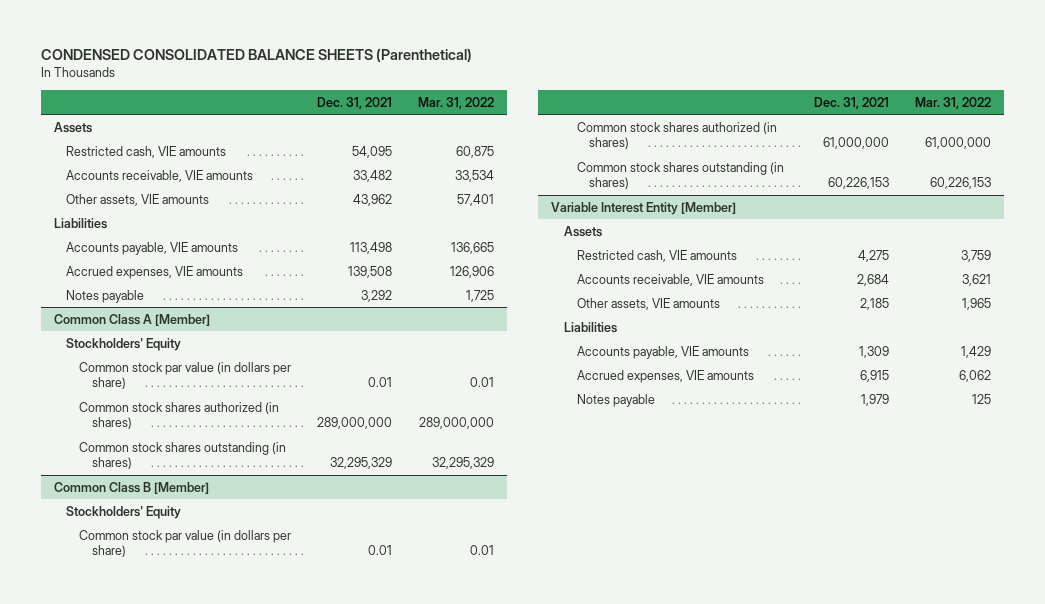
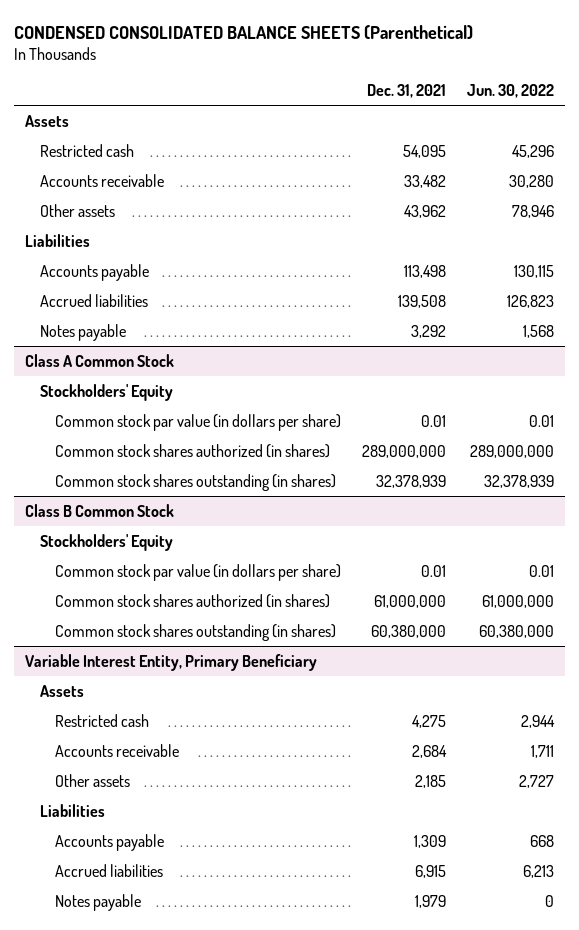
- | Dec. 31, 2021 | Mar. 31, 2022
+ | Dec. 31, 2021 | Jun. 30, 2022
- Restricted cash, VIE amounts | 54,095 | 60,875
- Accounts receivable, VIE amounts | 33,482 | 33,534
- Other assets, VIE amounts | 43,962 | 57,401
+ Restricted cash | 54,095 | 45,296
+ Accounts receivable | 33,482 | 30,280
+ Other assets | 43,962 | 78,946
- Accounts payable, VIE amounts | 113,498 | 136,665
- Accrued expenses, VIE amounts | 139,508 | 126,906
+ Accounts payable | 113,498 | 130,115
+ Accrued liabilities | 139,508 | 126,823
- Common Class A [Member]
+ Class A Common Stock
- Common stock shares outstanding (in shares) | 32,295,329 | 32,295,329
- Common Class B [Member]
+ Common stock shares outstanding (in shares) | 32,378,939 | 32,378,939
+ Class B Common Stock
- Common stock shares outstanding (in shares) | 60,226,153 | 60,226,153
- Variable Interest Entity [Member]
+ Common stock shares outstanding (in shares) | 60,380,000 | 60,380,000
+ Variable Interest Entity, Primary Beneficiary
- Restricted cash, VIE amounts | 4,275 | 3,759
- Accounts receivable, VIE amounts | 2,684 | 3,621
- Other assets, VIE amounts | 2,185 | 1,965
+ Restricted cash | 4,275 | 2,944
+ Accounts receivable | 2,684 | 1,711
+ Other assets | 2,185 | 2,727
- Accounts payable, VIE amounts | 1,309 | 1,429
- Accrued expenses, VIE amounts | 6,915 | 6,062
+ Accounts payable | 1,309 | 668
+ Accrued liabilities | 6,915 | 6,213

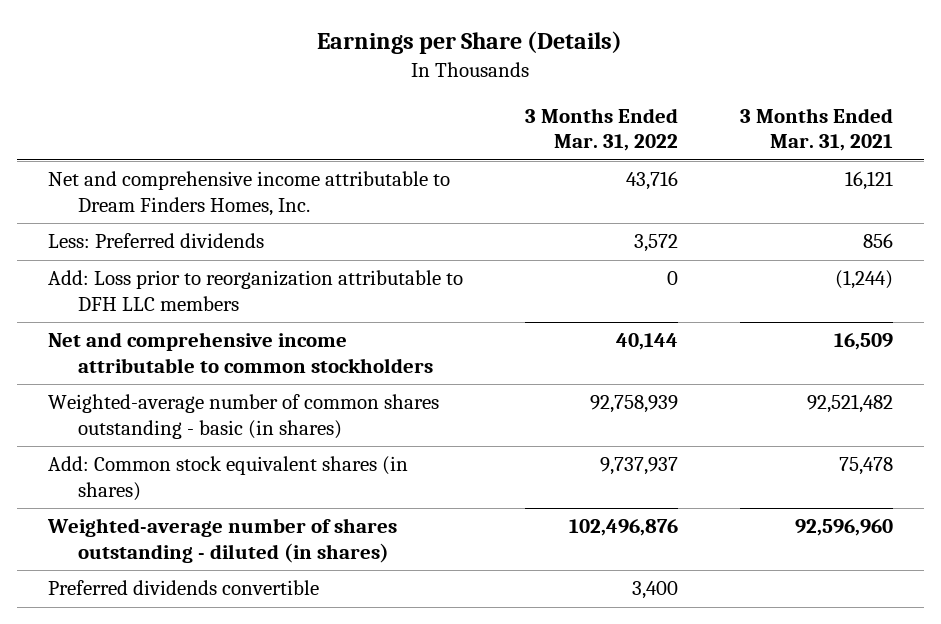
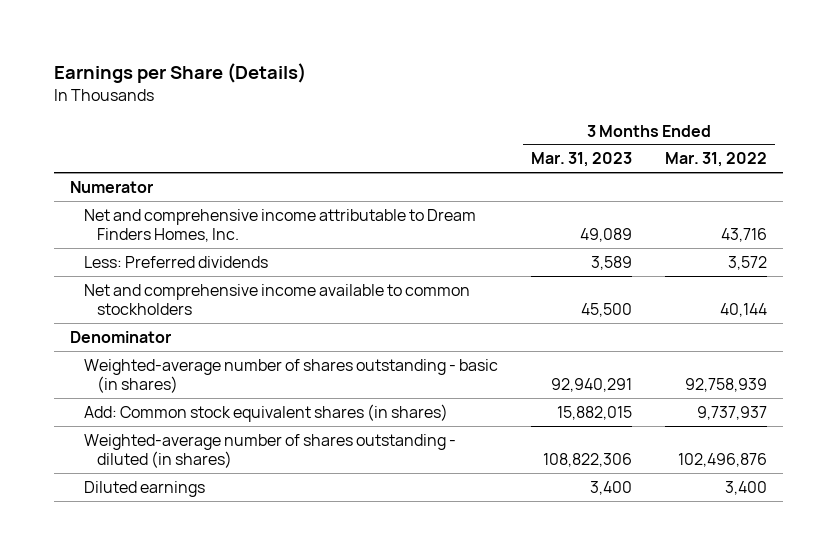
- | 3 Months Ended Mar. 31, 2022 | 3 Months Ended Mar. 31, 2021
+ | 3 Months Ended Mar. 31, 2023 | 3 Months Ended Mar. 31, 2022
+ Numerator
- Add: Loss prior to reorganization attributable to DFH LLC members | 0 | (1,244)
- Net and comprehensive income attributable to common stockholders | 40,144 | 16,509
- Weighted-average number of common shares outstanding - basic (in shares) | 92,758,939 | 92,521,482
+ Net and comprehensive income available to common stockholders | 45,500 | 40,144
+ Denominator
+ Weighted-average number of shares outstanding - basic (in shares) | 92,940,291 | 92,758,939
- Preferred dividends convertible | 3,400 |
+ Diluted earnings | 3,400 | 3,400

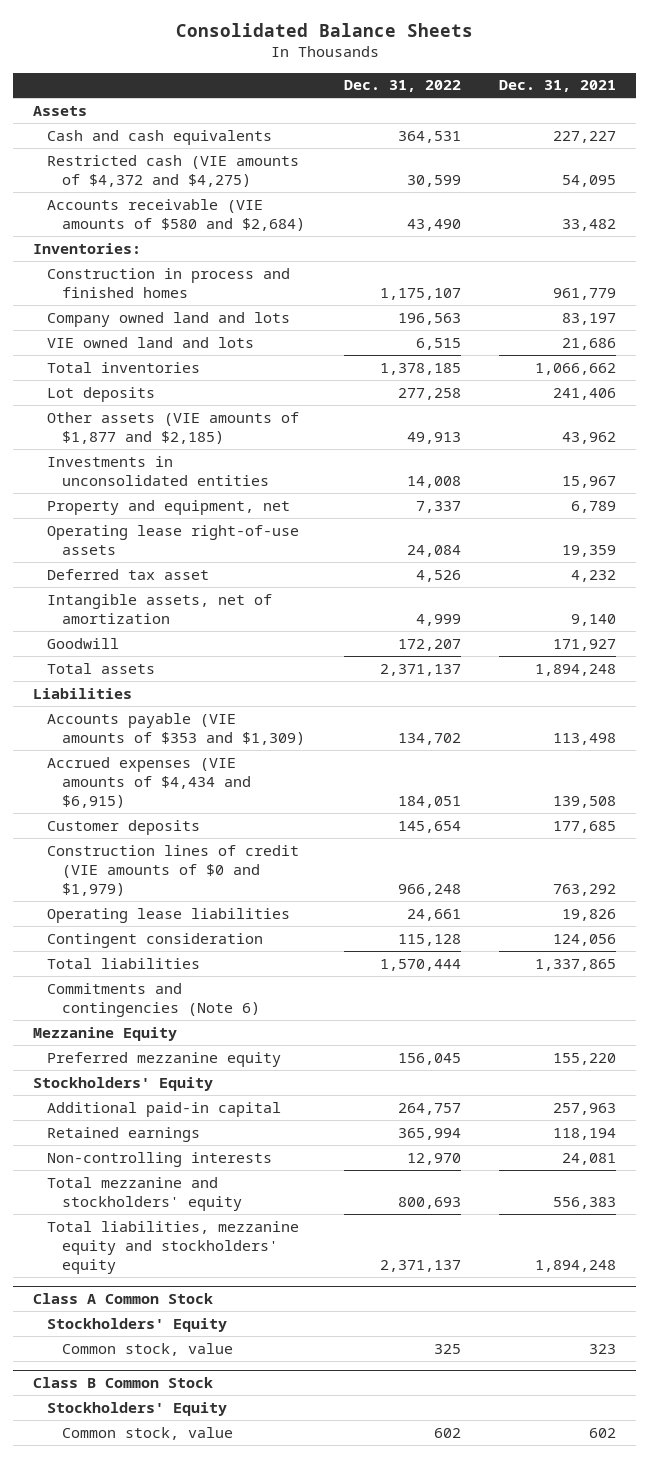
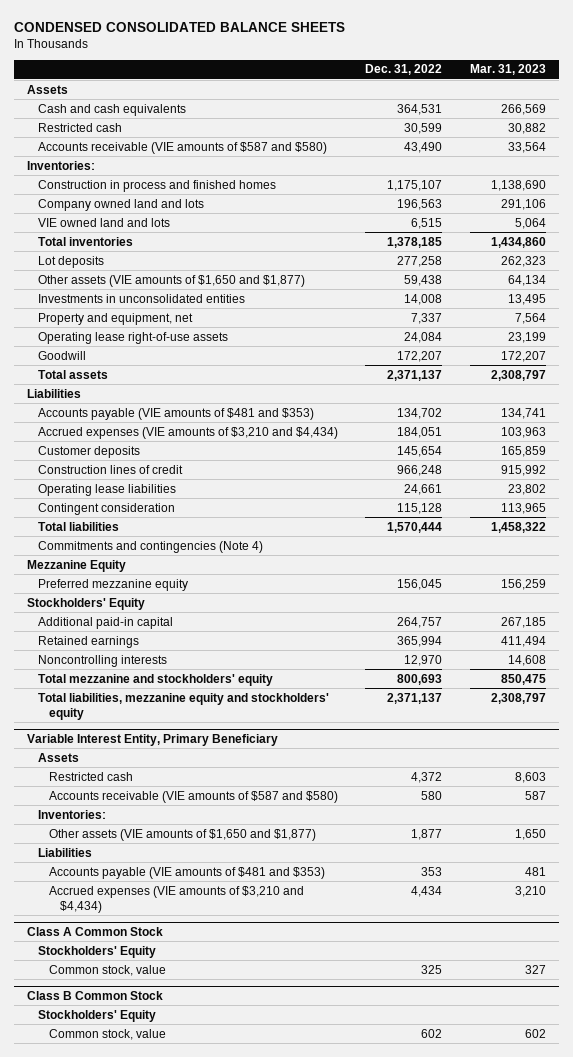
- Consolidated Balance Sheets
+ CONDENSED CONSOLIDATED BALANCE SHEETS
- | Dec. 31, 2022 | Dec. 31, 2021
+ | Dec. 31, 2022 | Mar. 31, 2023
- Restricted cash (VIE amounts of $4,372 and $4,275) | 30,599 | 54,095
- Accounts receivable (VIE amounts of $580 and $2,684) | 43,490 | 33,482
+ Restricted cash | 30,599 | 30,882
+ Accounts receivable (VIE amounts of $587 and $580) | 43,490 | 33,564
- Other assets (VIE amounts of $1,877 and $2,185) | 49,913 | 43,962
+ Other assets (VIE amounts of $1,650 and $1,877) | 59,438 | 64,134
- Deferred tax asset | 4,526 | 4,232
- Intangible assets, net of amortization | 4,999 | 9,140
- Accounts payable (VIE amounts of $353 and $1,309) | 134,702 | 113,498
- Accrued expenses (VIE amounts of $4,434 and $6,915) | 184,051 | 139,508
+ Accounts payable (VIE amounts of $481 and $353) | 134,702 | 134,741
+ Accrued expenses (VIE amounts of $3,210 and $4,434) | 184,051 | 103,963
- Construction lines of credit (VIE amounts of $0 and $1,979) | 966,248 | 763,292
+ Construction lines of credit | 966,248 | 915,992
- Commitments and contingencies (Note 6)
+ Commitments and contingencies (Note 4)
- Non-controlling interests | 12,970 | 24,081
+ Noncontrolling interests | 12,970 | 14,608
+ Variable Interest Entity, Primary Beneficiary
+ Assets
+ Restricted cash | 4,372 | 8,603
+ Accounts receivable (VIE amounts of $587 and $580) | 580 | 587
+ Inventories:
+ Other assets (VIE amounts of $1,650 and $1,877) | 1,877 | 1,650
+ Liabilities
+ Accounts payable (VIE amounts of $481 and $353) | 353 | 481
+ Accrued expenses (VIE amounts of $3,210 and $4,434) | 4,434 | 3,210

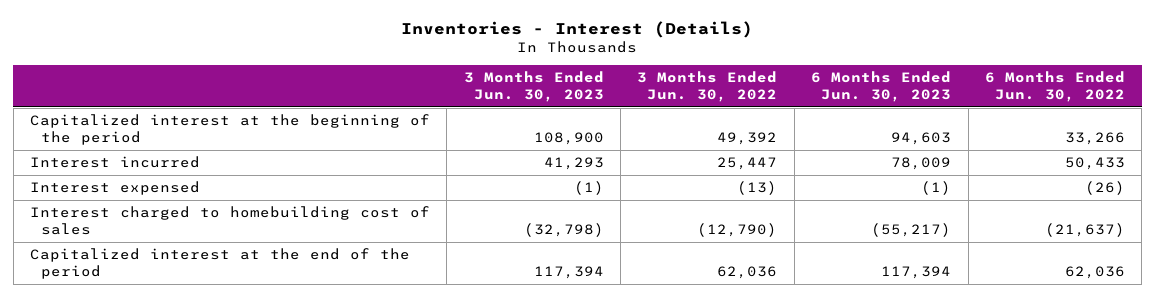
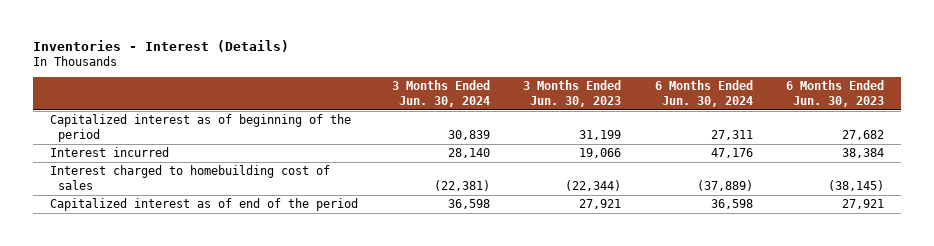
- | 3 Months Ended Jun. 30, 2023 | 3 Months Ended Jun. 30, 2022 | 6 Months Ended Jun. 30, 2023 | 6 Months Ended Jun. 30, 2022
+ | 3 Months Ended Jun. 30, 2024 | 3 Months Ended Jun. 30, 2023 | 6 Months Ended Jun. 30, 2024 | 6 Months Ended Jun. 30, 2023
- Capitalized interest at the beginning of the period | 108,900 | 49,392 | 94,603 | 33,266
- Interest incurred | 41,293 | 25,447 | 78,009 | 50,433
- Interest expensed | (1) | (13) | (1) | (26)
- Interest charged to homebuilding cost of sales | (32,798) | (12,790) | (55,217) | (21,637)
- Capitalized interest at the end of the period | 117,394 | 62,036 | 117,394 | 62,036
+ Capitalized interest as of beginning of the period | 30,839 | 31,199 | 27,311 | 27,682
+ Interest incurred | 28,140 | 19,066 | 47,176 | 38,384
+ Interest charged to homebuilding cost of sales | (22,381) | (22,344) | (37,889) | (38,145)
+ Capitalized interest as of end of the period | 36,598 | 27,921 | 36,598 | 27,921

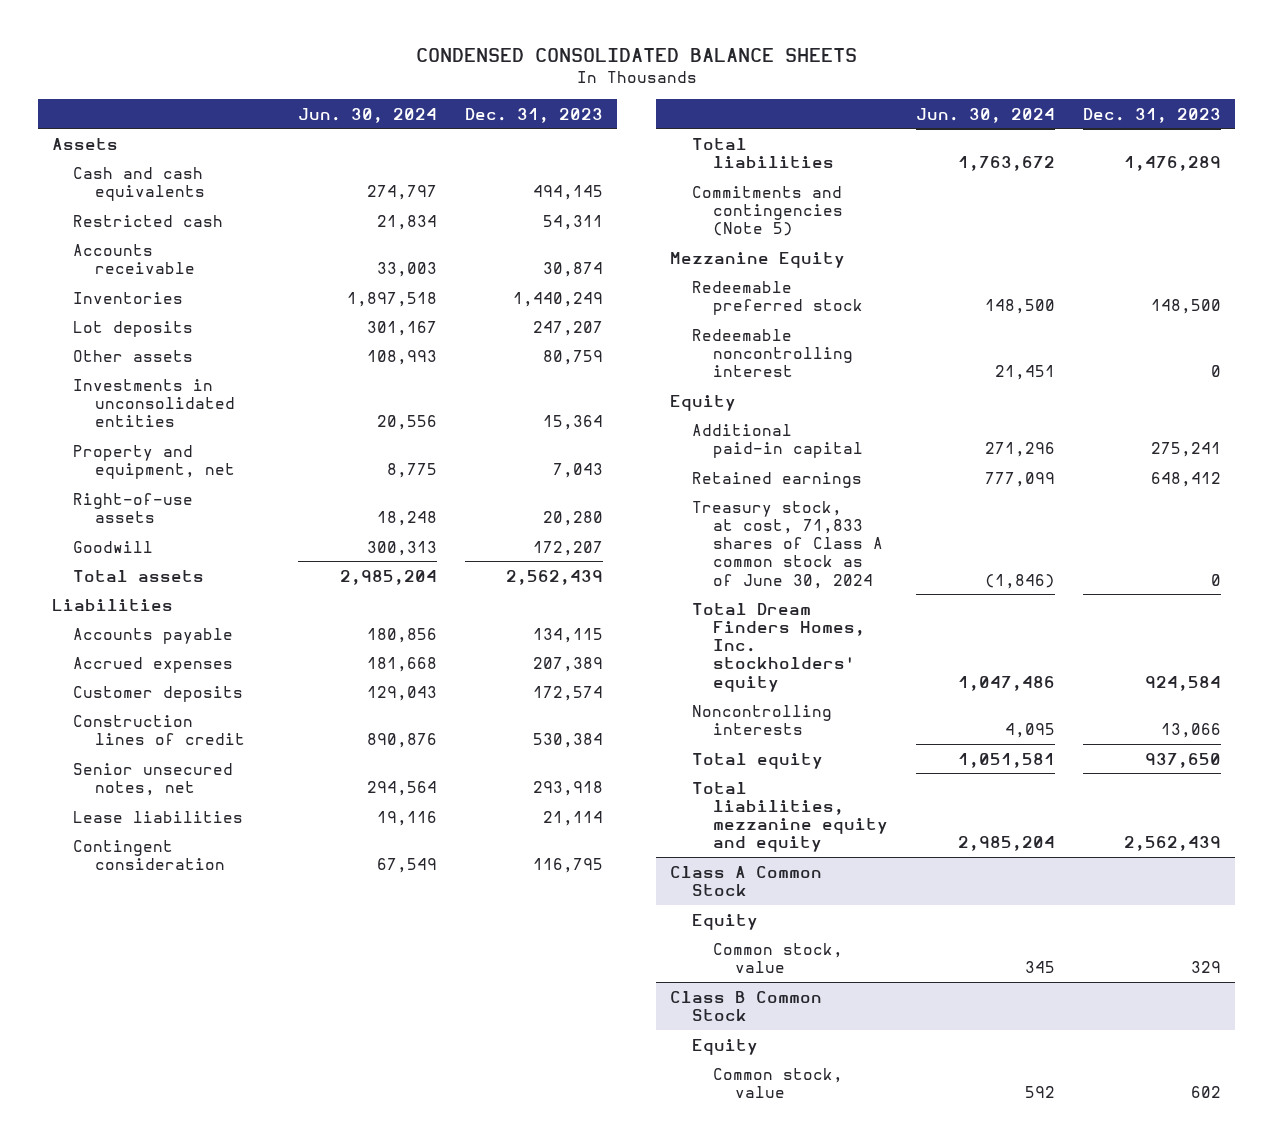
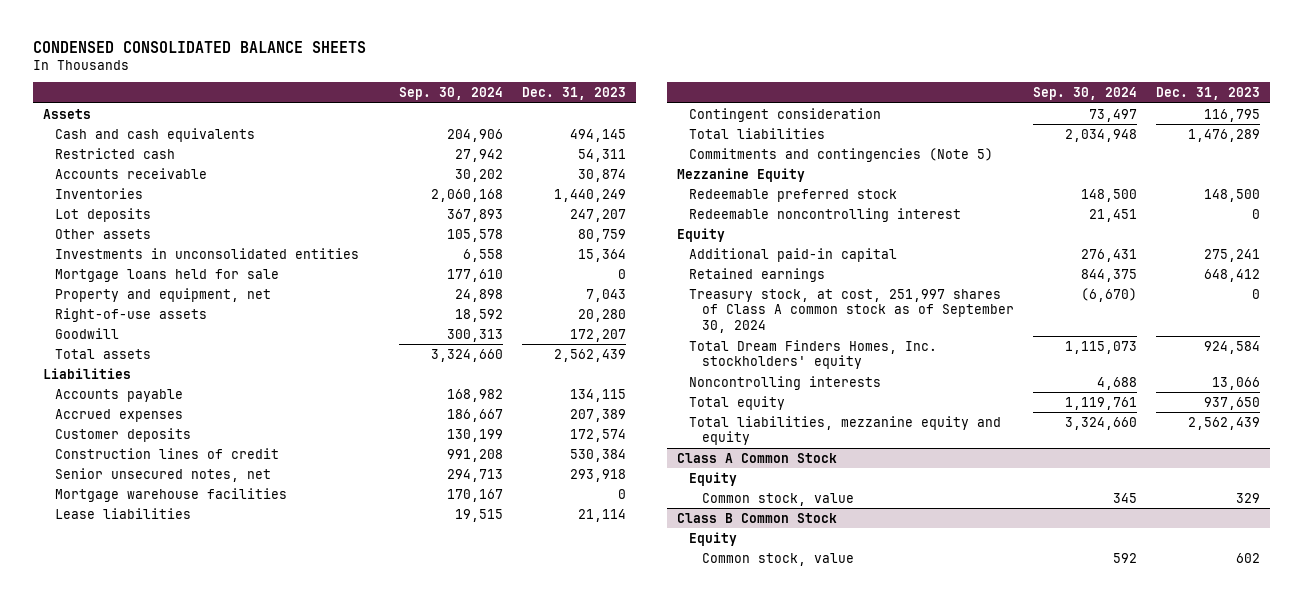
- | Jun. 30, 2024 | Dec. 31, 2023
+ | Sep. 30, 2024 | Dec. 31, 2023
+ Mortgage loans held for sale | 177,610 | 0
+ Mortgage warehouse facilities | 170,167 | 0
- Treasury stock, at cost, 71,833 shares of Class A common stock as of June 30, 2024 | (1,846) | 0
+ Treasury stock, at cost, 251,997 shares of Class A common stock as of September 30, 2024 | (6,670) | 0

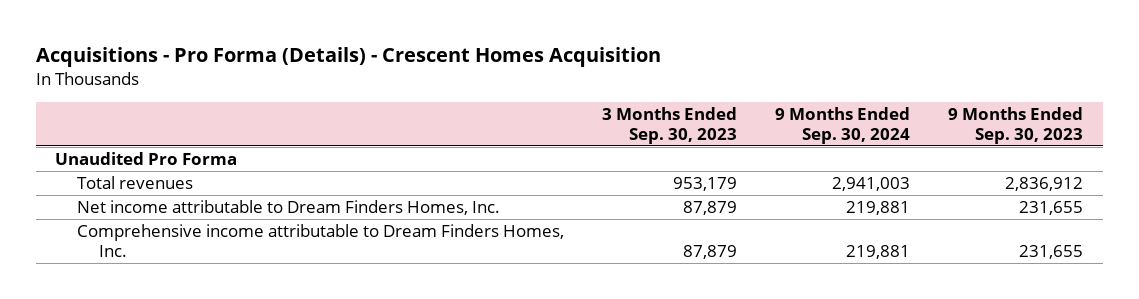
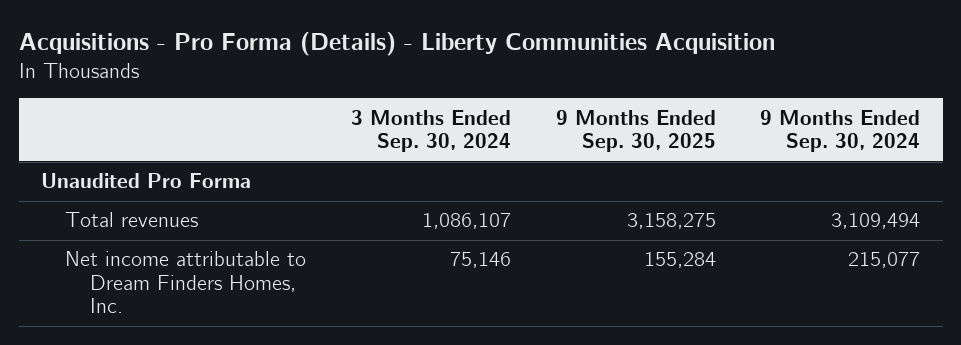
- Acquisitions - Pro Forma (Details) - Crescent Homes Acquisition
+ Acquisitions - Pro Forma (Details) - Liberty Communities Acquisition
- | 3 Months Ended Sep. 30, 2023 | 9 Months Ended Sep. 30, 2024 | 9 Months Ended Sep. 30, 2023
+ | 3 Months Ended Sep. 30, 2024 | 9 Months Ended Sep. 30, 2025 | 9 Months Ended Sep. 30, 2024
- Total revenues | 953,179 | 2,941,003 | 2,836,912
- Net income attributable to Dream Finders Homes, Inc. | 87,879 | 219,881 | 231,655
- Comprehensive income attributable to Dream Finders Homes, Inc. | 87,879 | 219,881 | 231,655
+ Total revenues | 1,086,107 | 3,158,275 | 3,109,494
+ Net income attributable to Dream Finders Homes, Inc. | 75,146 | 155,284 | 215,077

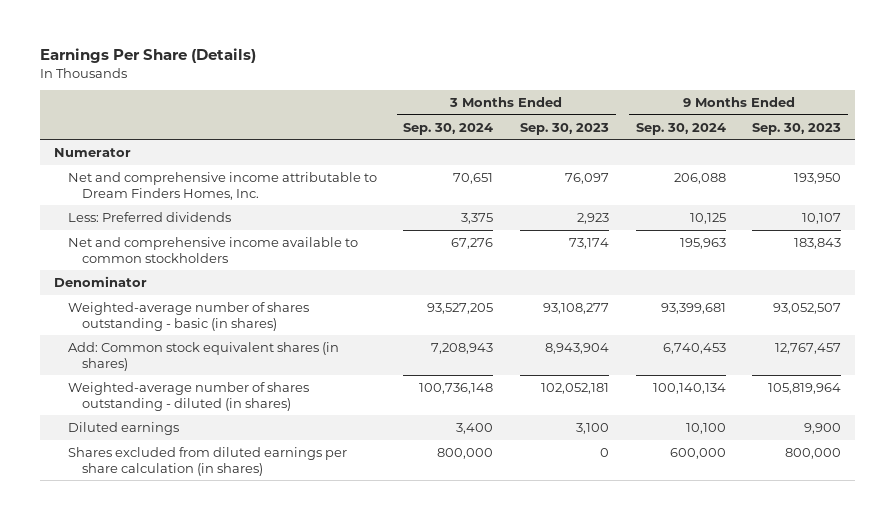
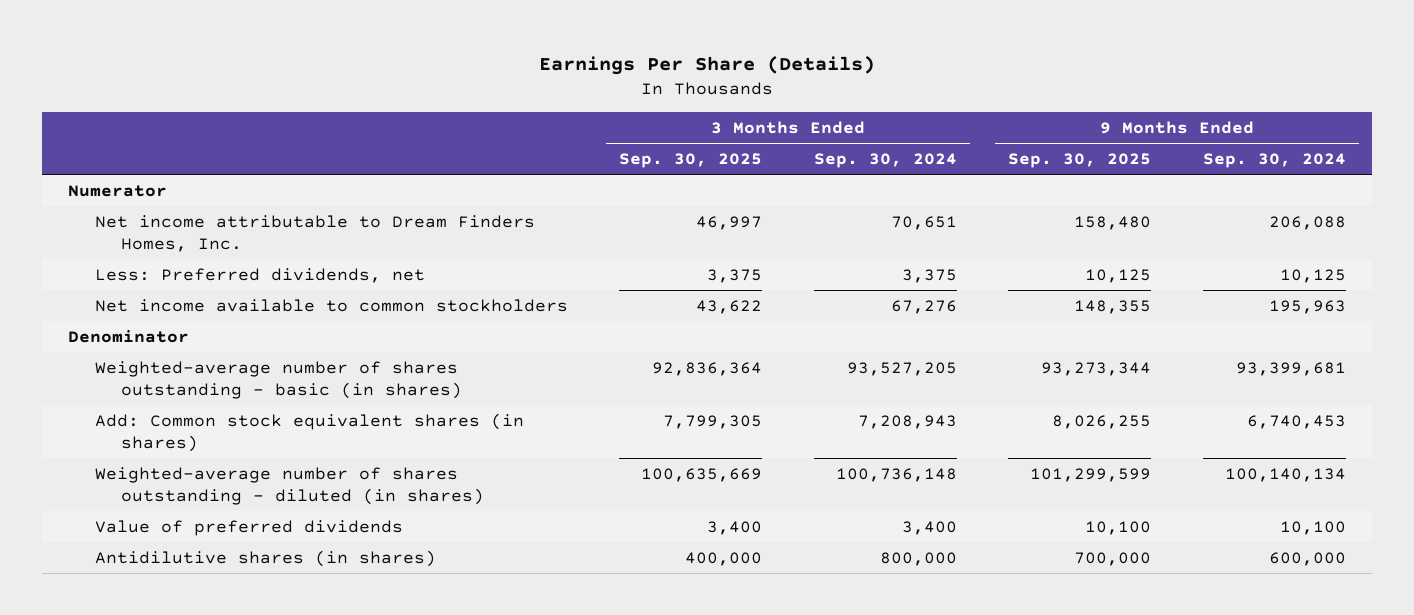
- | 3 Months Ended Sep. 30, 2024 | 3 Months Ended Sep. 30, 2023 | 9 Months Ended Sep. 30, 2024 | 9 Months Ended Sep. 30, 2023
+ | 3 Months Ended Sep. 30, 2025 | 3 Months Ended Sep. 30, 2024 | 9 Months Ended Sep. 30, 2025 | 9 Months Ended Sep. 30, 2024
- Net and comprehensive income attributable to Dream Finders Homes, Inc. | 70,651 | 76,097 | 206,088 | 193,950
- Less: Preferred dividends | 3,375 | 2,923 | 10,125 | 10,107
- Net and comprehensive income available to common stockholders | 67,276 | 73,174 | 195,963 | 183,843
+ Net income attributable to Dream Finders Homes, Inc. | 46,997 | 70,651 | 158,480 | 206,088
+ Less: Preferred dividends, net | 3,375 | 3,375 | 10,125 | 10,125
+ Net income available to common stockholders | 43,622 | 67,276 | 148,355 | 195,963
- Diluted earnings | 3,400 | 3,100 | 10,100 | 9,900
- Shares excluded from diluted earnings per share calculation (in shares) | 800,000 | 0 | 600,000 | 800,000
+ Value of preferred dividends | 3,400 | 3,400 | 10,100 | 10,100
+ Antidilutive shares (in shares) | 400,000 | 800,000 | 700,000 | 600,000

